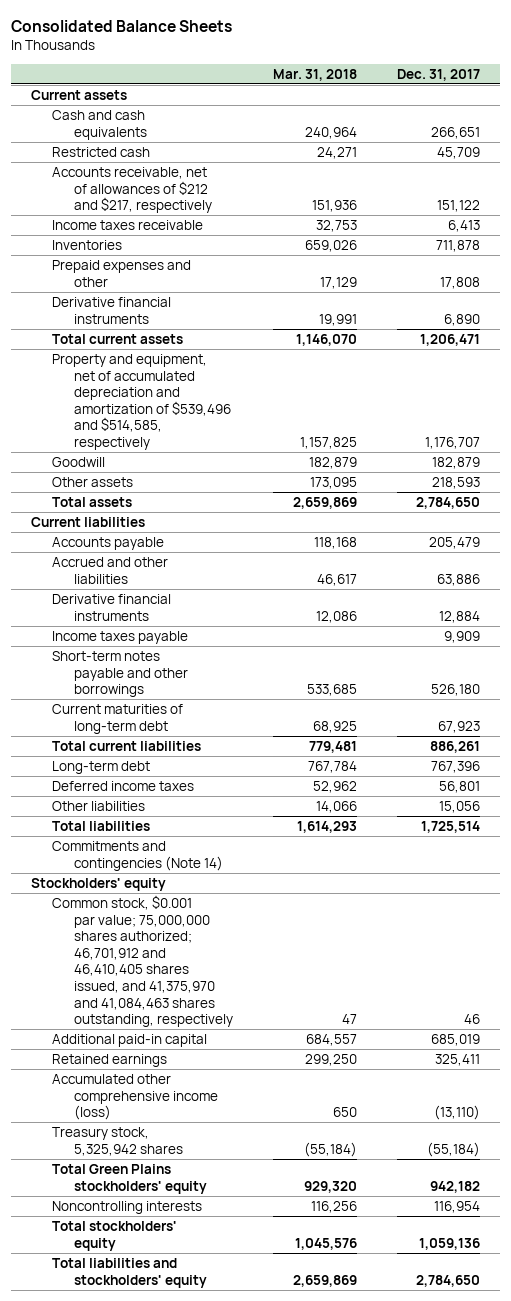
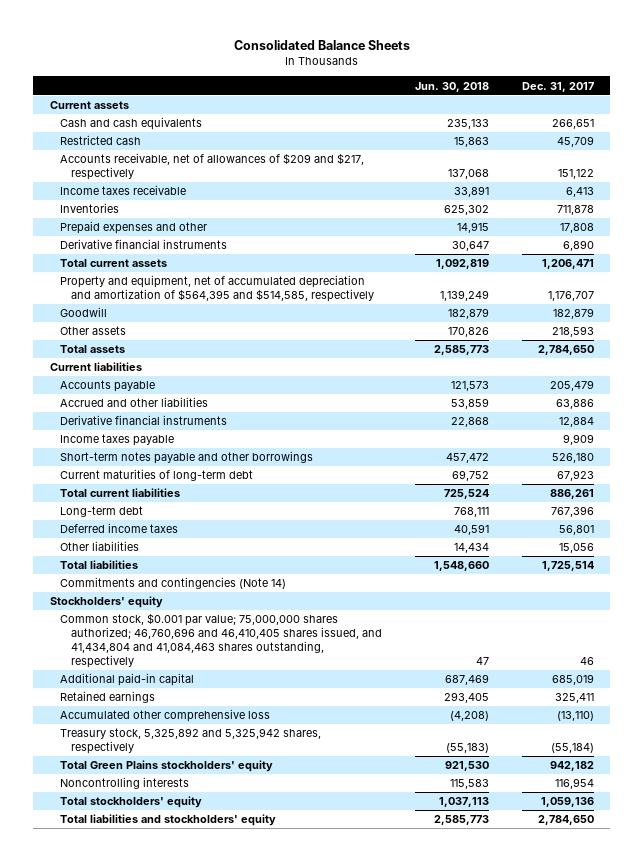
- | Mar. 31, 2018 | Dec. 31, 2017
+ | Jun. 30, 2018 | Dec. 31, 2017
- Accounts receivable, net of allowances of $212 and $217, respectively | 151,936 | 151,122
+ Accounts receivable, net of allowances of $209 and $217, respectively | 137,068 | 151,122
- Property and equipment, net of accumulated depreciation and amortization of $539,496 and $514,585, respectively | 1,157,825 | 1,176,707
+ Property and equipment, net of accumulated depreciation and amortization of $564,395 and $514,585, respectively | 1,139,249 | 1,176,707
- Common stock, $0.001 par value; 75,000,000 shares authorized; 46,701,912 and 46,410,405 shares issued, and 41,375,970 and 41,084,463 shares outstanding, respectively | 47 | 46
+ Common stock, $0.001 par value; 75,000,000 shares authorized; 46,760,696 and 46,410,405 shares issued, and 41,434,804 and 41,084,463 shares outstanding, respectively | 47 | 46
- Accumulated other comprehensive income (loss) | 650 | (13,110)
- Treasury stock, 5,325,942 shares | (55,184) | (55,184)
+ Accumulated other comprehensive loss | (4,208) | (13,110)
+ Treasury stock, 5,325,892 and 5,325,942 shares, respectively | (55,183) | (55,184)

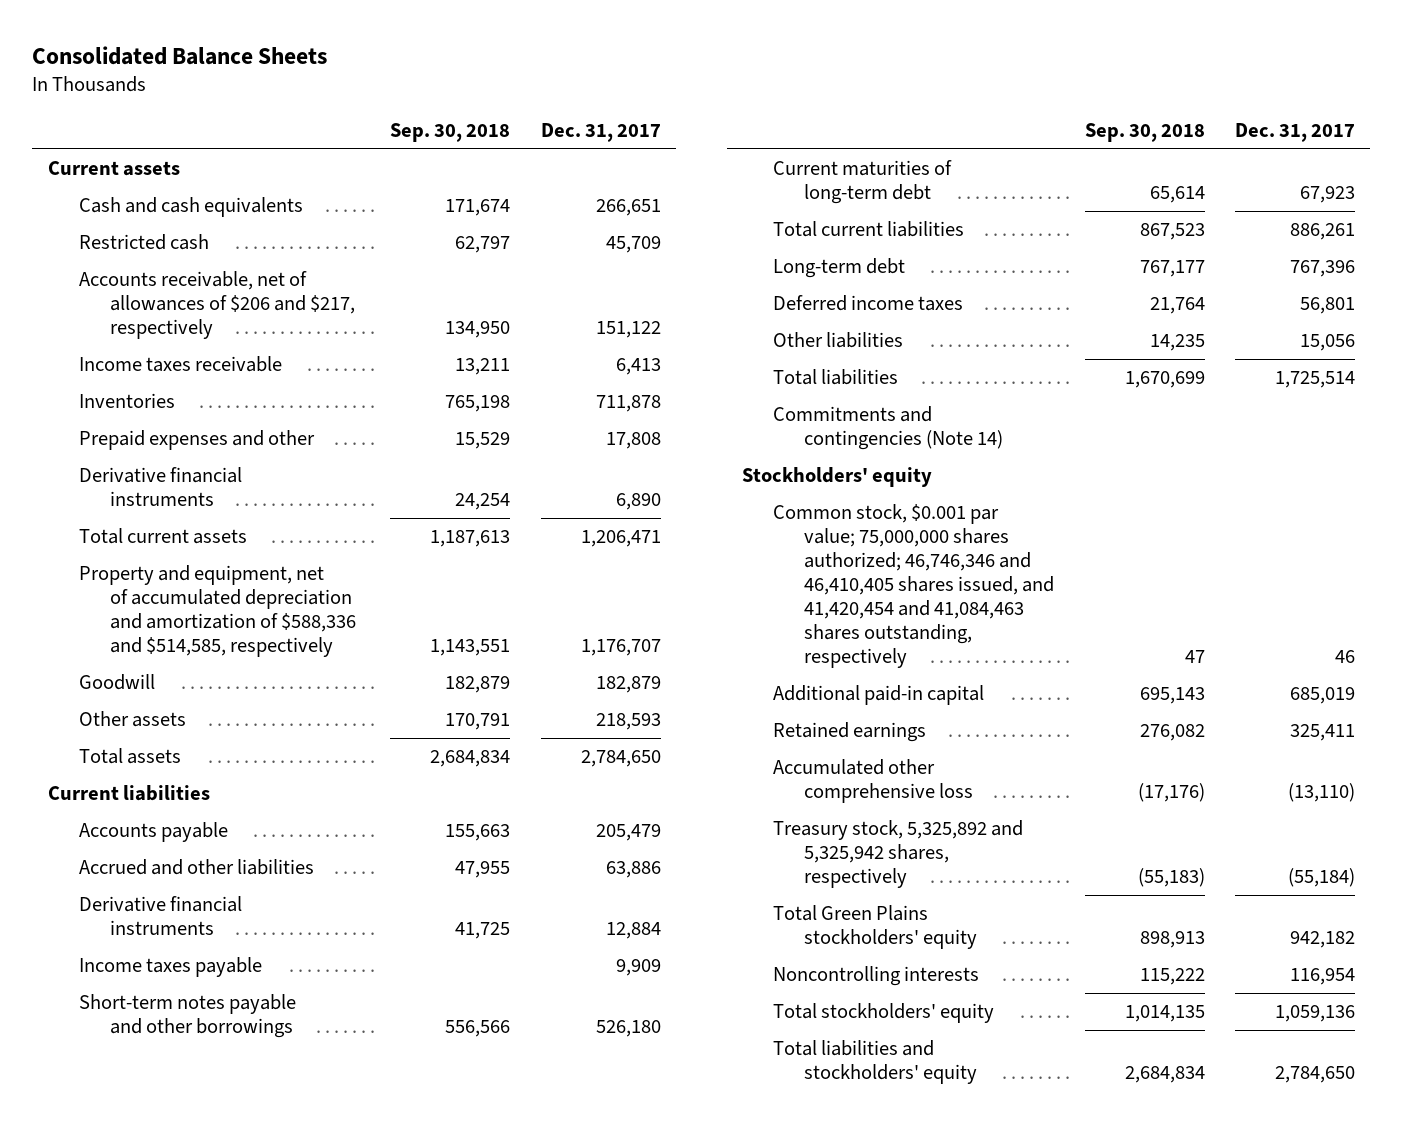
- | Jun. 30, 2018 | Dec. 31, 2017
+ | Sep. 30, 2018 | Dec. 31, 2017
- Accounts receivable, net of allowances of $209 and $217, respectively | 137,068 | 151,122
+ Accounts receivable, net of allowances of $206 and $217, respectively | 134,950 | 151,122
- Property and equipment, net of accumulated depreciation and amortization of $564,395 and $514,585, respectively | 1,139,249 | 1,176,707
+ Property and equipment, net of accumulated depreciation and amortization of $588,336 and $514,585, respectively | 1,143,551 | 1,176,707
- Common stock, $0.001 par value; 75,000,000 shares authorized; 46,760,696 and 46,410,405 shares issued, and 41,434,804 and 41,084,463 shares outstanding, respectively | 47 | 46
+ Common stock, $0.001 par value; 75,000,000 shares authorized; 46,746,346 and 46,410,405 shares issued, and 41,420,454 and 41,084,463 shares outstanding, respectively | 47 | 46

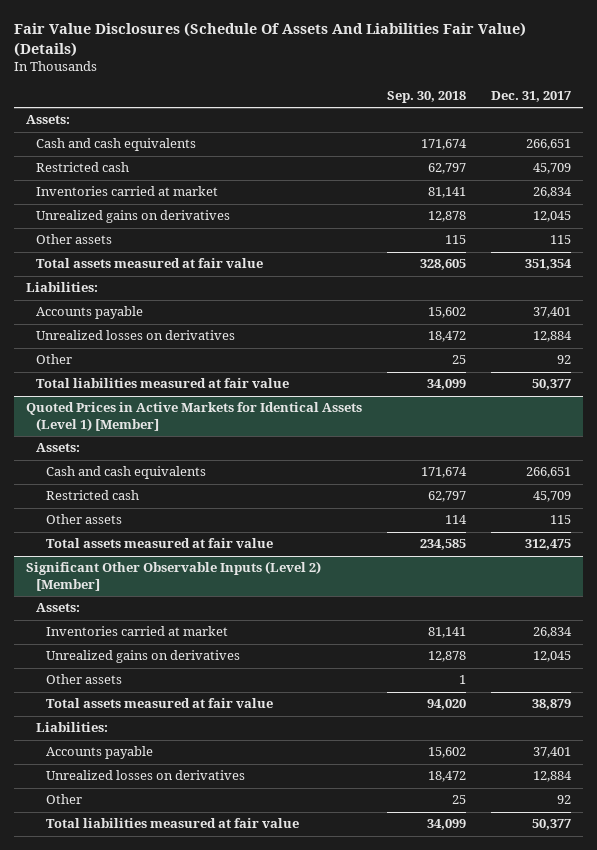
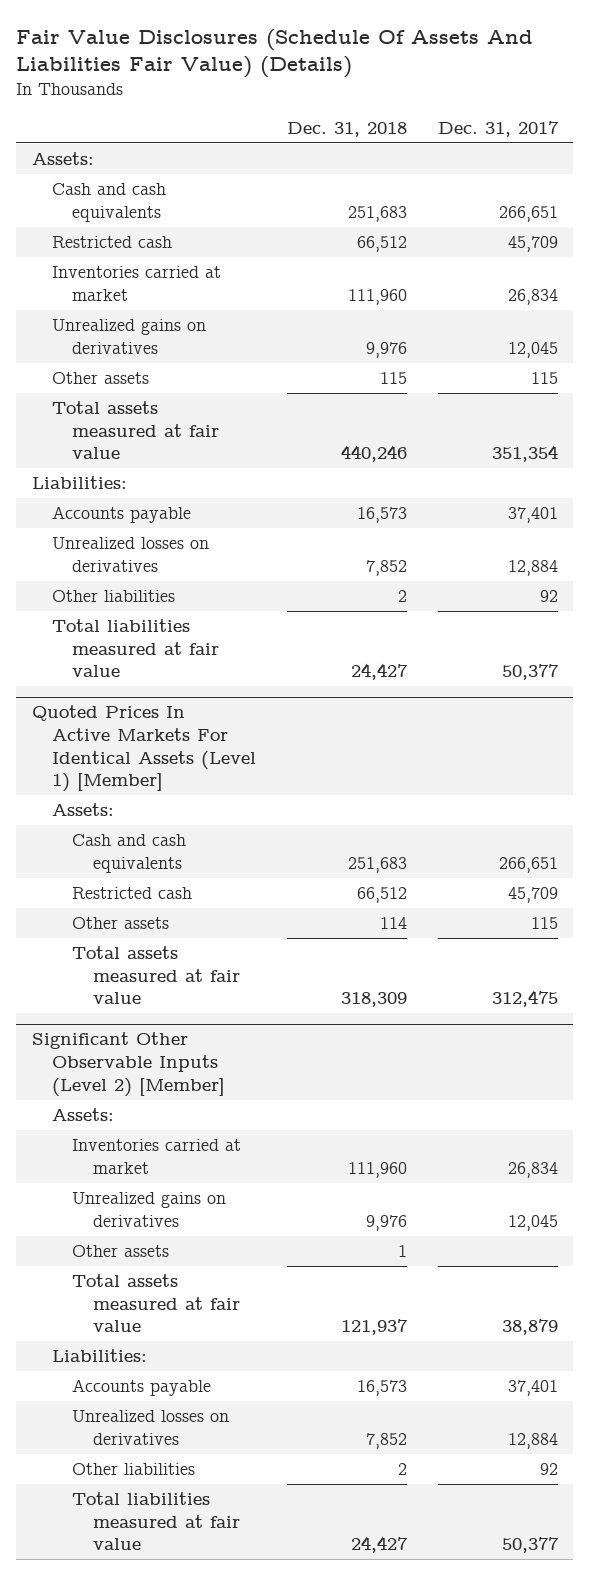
- | Sep. 30, 2018 | Dec. 31, 2017
+ | Dec. 31, 2018 | Dec. 31, 2017
- Other | 25 | 92
+ Other liabilities | 2 | 92
- Quoted Prices in Active Markets for Identical Assets (Level 1) [Member]
+ Quoted Prices In Active Markets For Identical Assets (Level 1) [Member]
@ Significant Other Observable Inputs (Level 2) [Member]
- Other | 25 | 92
+ Other liabilities | 2 | 92

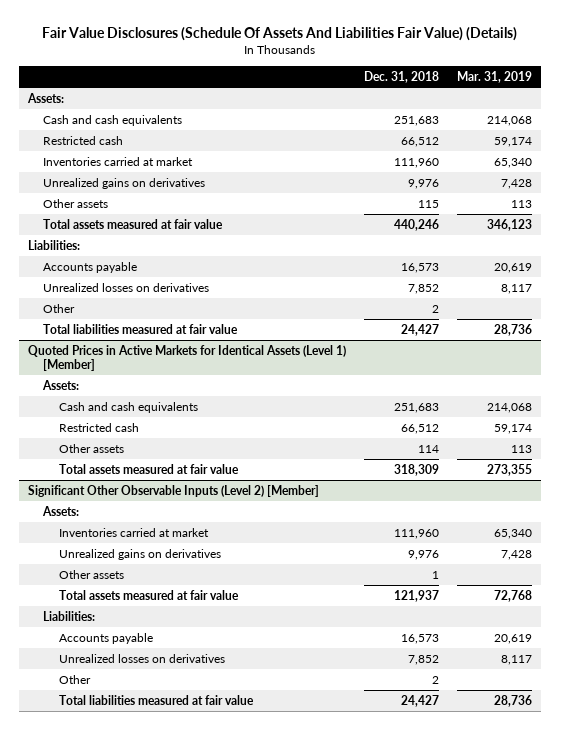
- | Dec. 31, 2018 | Dec. 31, 2017
+ | Dec. 31, 2018 | Mar. 31, 2019
- Other liabilities | 2 | 92
+ Other | 2 |
- Quoted Prices In Active Markets For Identical Assets (Level 1) [Member]
+ Quoted Prices in Active Markets for Identical Assets (Level 1) [Member]
@ Significant Other Observable Inputs (Level 2) [Member]
- Other liabilities | 2 | 92
+ Other | 2 |

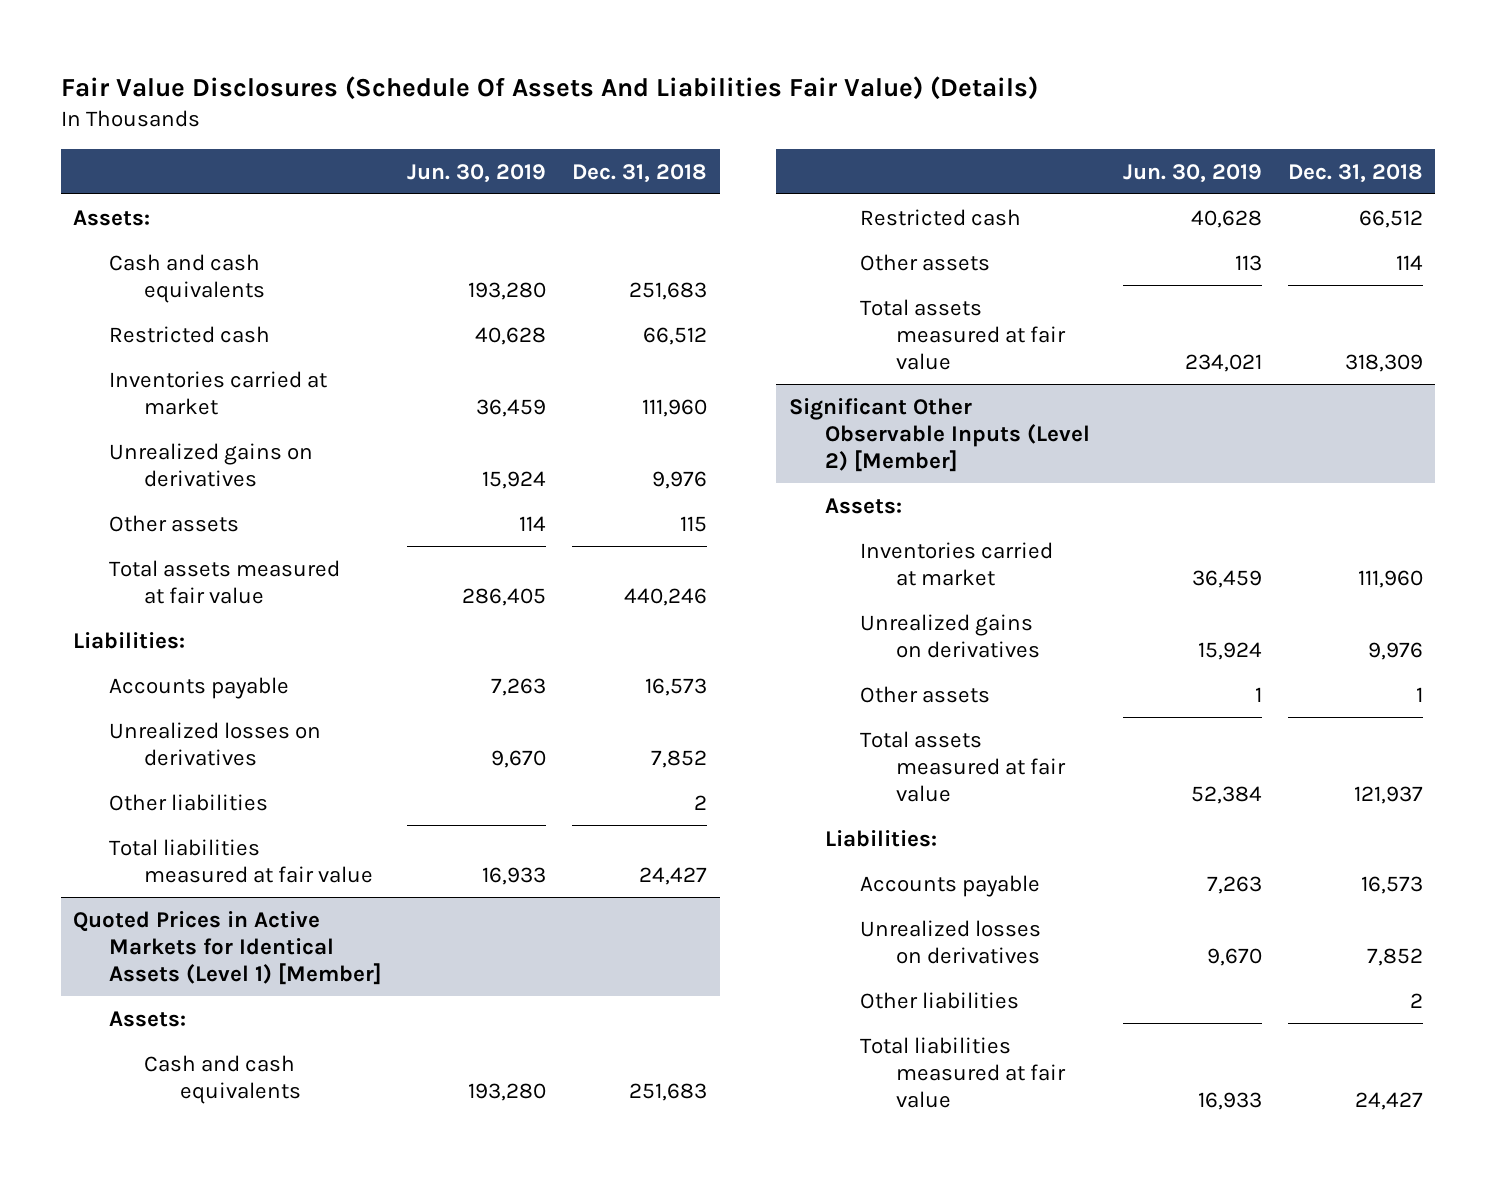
- | Dec. 31, 2018 | Mar. 31, 2019
+ | Jun. 30, 2019 | Dec. 31, 2018
- Other | 2 |
+ Other liabilities | | 2
@ Significant Other Observable Inputs (Level 2) [Member]
- Other | 2 |
+ Other liabilities | | 2

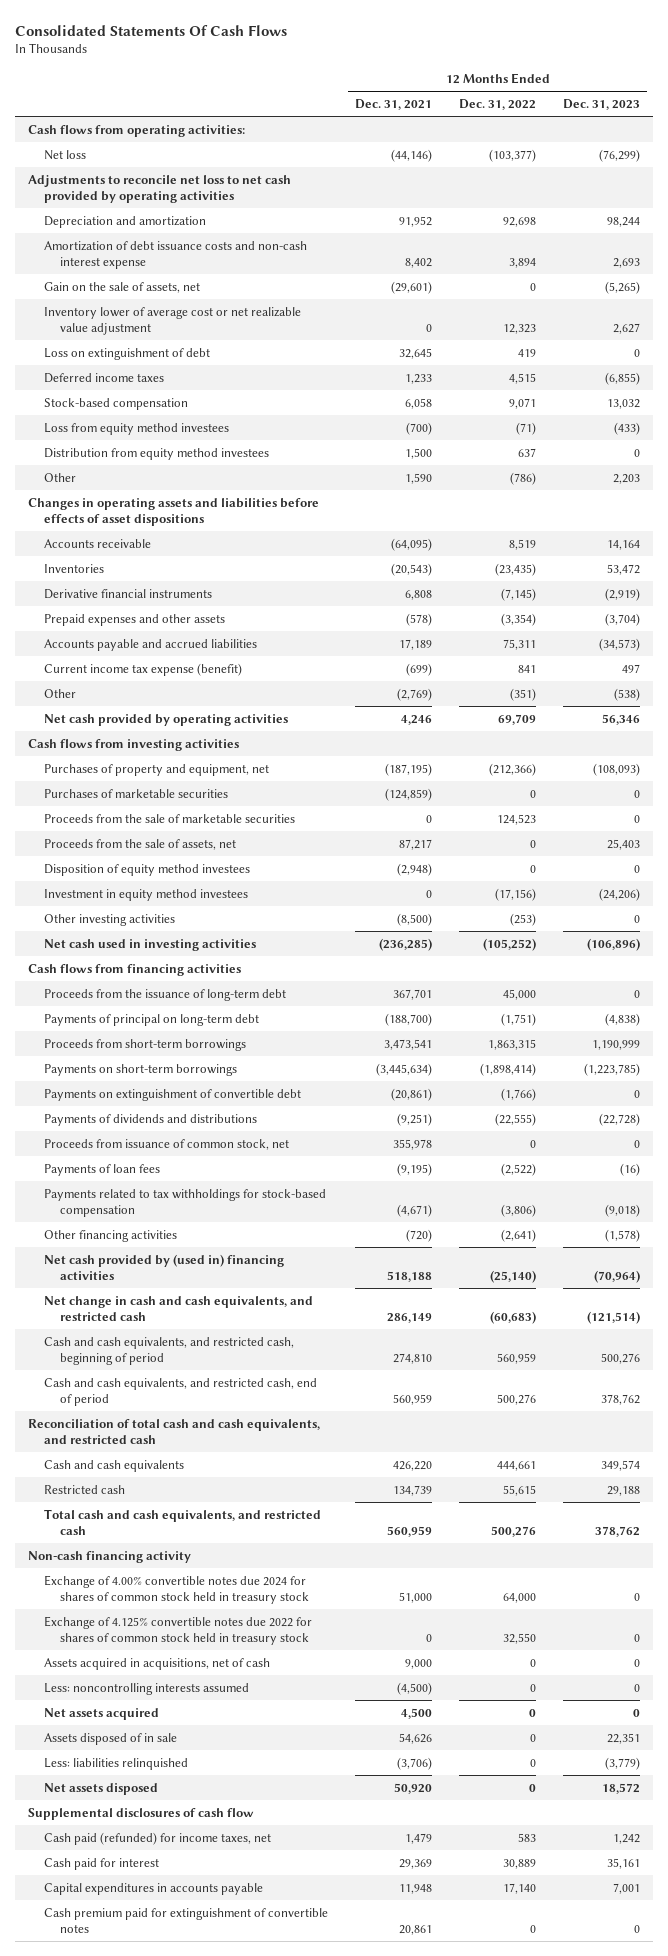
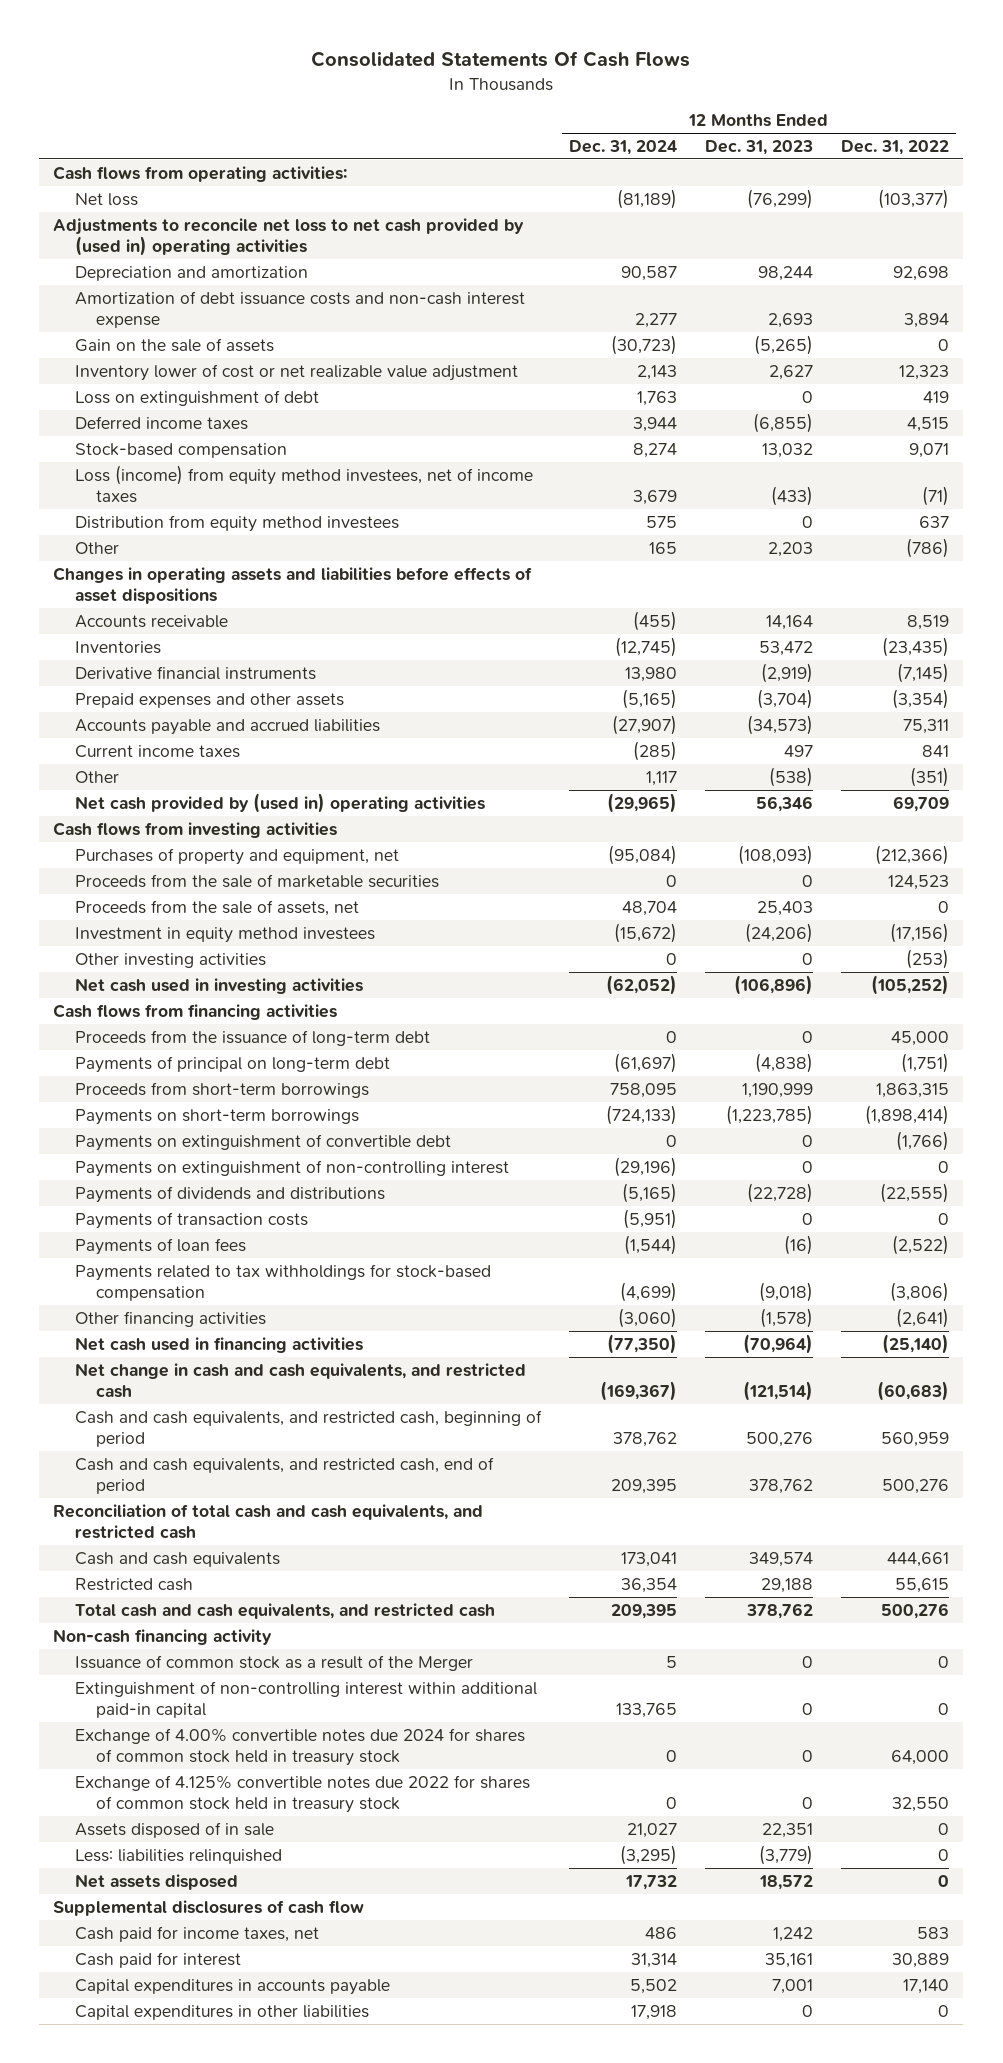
- | 12 Months Ended Dec. 31, 2021 | 12 Months Ended Dec. 31, 2022 | 12 Months Ended Dec. 31, 2023
+ | 12 Months Ended Dec. 31, 2024 | 12 Months Ended Dec. 31, 2023 | 12 Months Ended Dec. 31, 2022
- Adjustments to reconcile net loss to net cash provided by operating activities
+ Adjustments to reconcile net loss to net cash provided by (used in) operating activities
- Gain on the sale of assets, net | (29,601) | 0 | (5,265)
- Inventory lower of average cost or net realizable value adjustment | 0 | 12,323 | 2,627
+ Gain on the sale of assets | (30,723) | (5,265) | 0
+ Inventory lower of cost or net realizable value adjustment | 2,143 | 2,627 | 12,323
- Loss from equity method investees | (700) | (71) | (433)
+ Loss (income) from equity method investees, net of income taxes | 3,679 | (433) | (71)
- Current income tax expense (benefit) | (699) | 841 | 497
+ Current income taxes | (285) | 497 | 841
- Net cash provided by operating activities | 4,246 | 69,709 | 56,346
+ Net cash provided by (used in) operating activities | (29,965) | 56,346 | 69,709
- Purchases of marketable securities | (124,859) | 0 | 0
- Disposition of equity method investees | (2,948) | 0 | 0
+ Payments on extinguishment of non-controlling interest | (29,196) | 0 | 0
- Proceeds from issuance of common stock, net | 355,978 | 0 | 0
+ Payments of transaction costs | (5,951) | 0 | 0
- Net cash provided by (used in) financing activities | 518,188 | (25,140) | (70,964)
+ Net cash used in financing activities | (77,350) | (70,964) | (25,140)
+ Issuance of common stock as a result of the Merger | 5 | 0 | 0
+ Extinguishment of non-controlling interest within additional paid-in capital | 133,765 | 0 | 0
- Assets acquired in acquisitions, net of cash | 9,000 | 0 | 0
- Less: noncontrolling interests assumed | (4,500) | 0 | 0
- Net assets acquired | 4,500 | 0 | 0
- Cash paid (refunded) for income taxes, net | 1,479 | 583 | 1,242
+ Cash paid for income taxes, net | 486 | 1,242 | 583
- Cash premium paid for extinguishment of convertible notes | 20,861 | 0 | 0
+ Capital expenditures in other liabilities | 17,918 | 0 | 0

